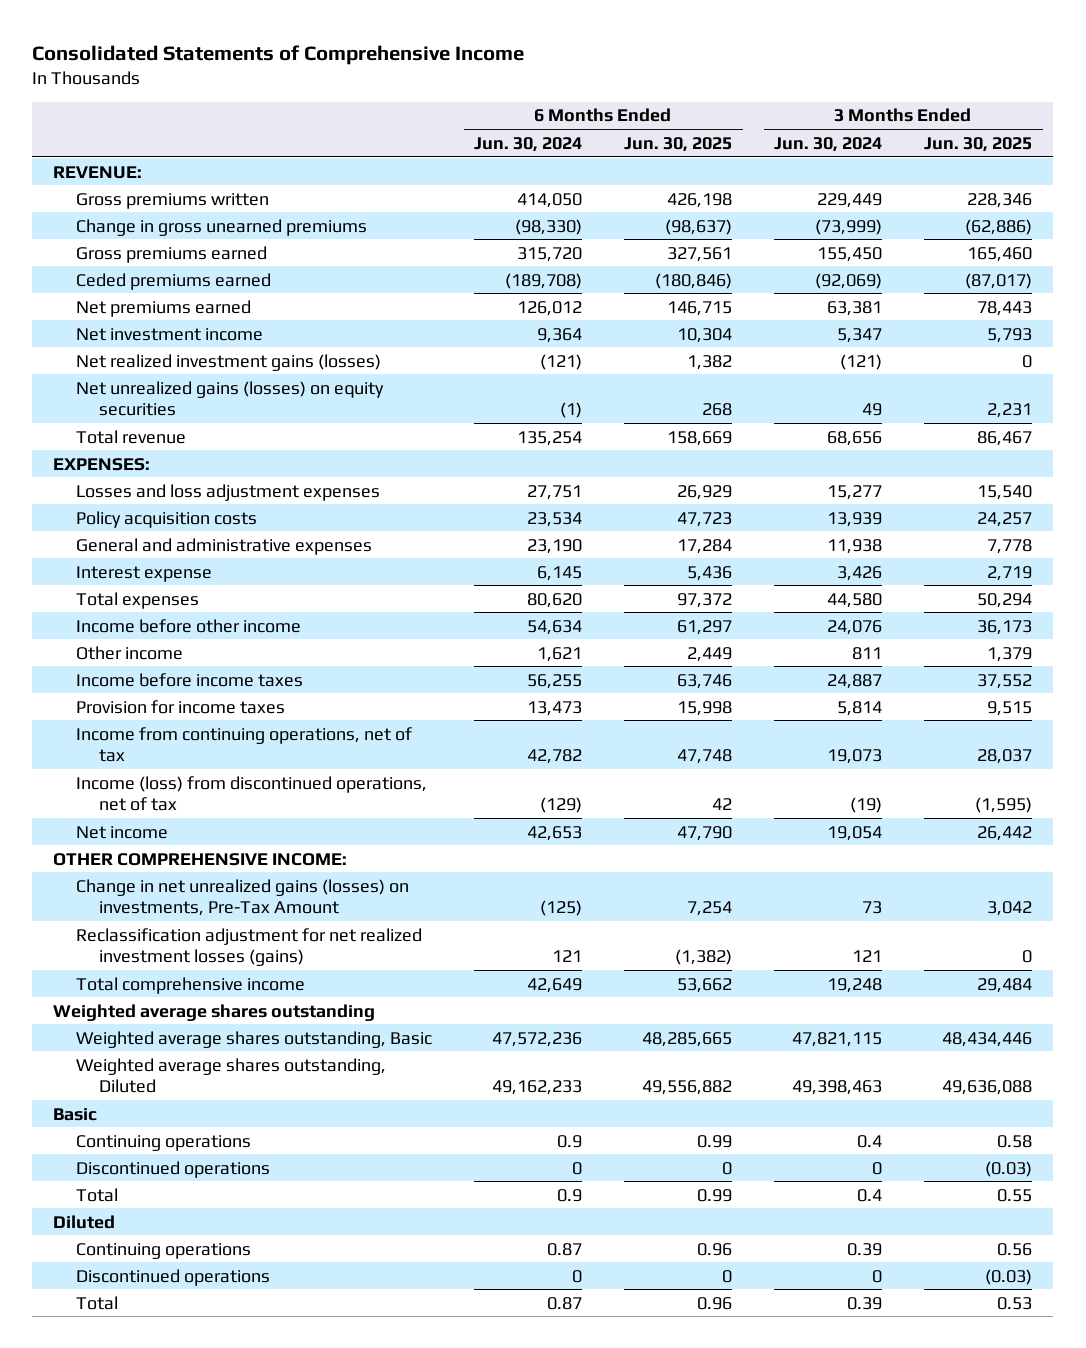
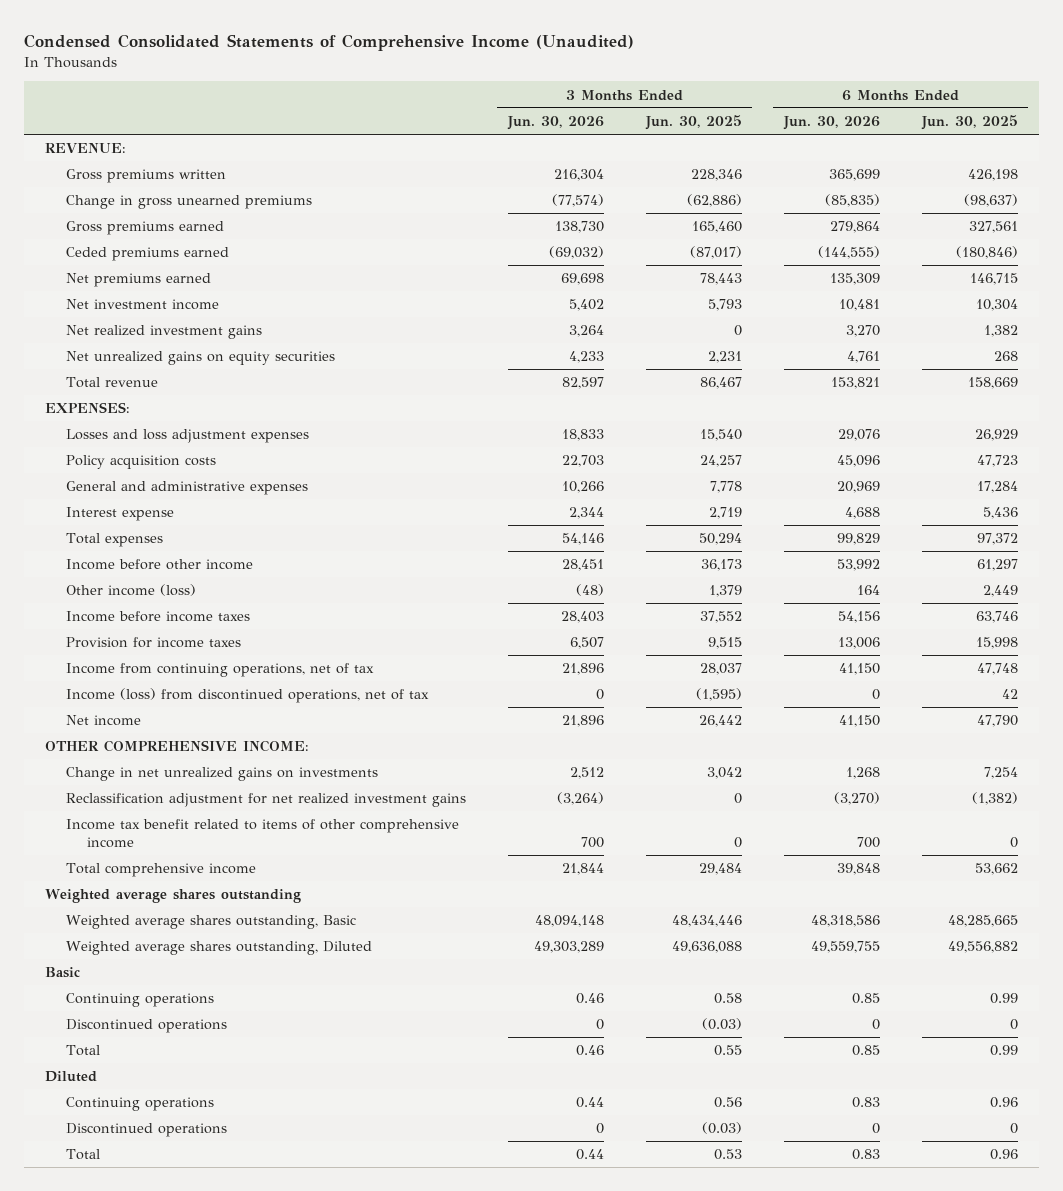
- Consolidated Statements of Comprehensive Income
+ Condensed Consolidated Statements of Comprehensive Income (Unaudited)
- | 6 Months Ended Jun. 30, 2024 | 6 Months Ended Jun. 30, 2025 | 3 Months Ended Jun. 30, 2024 | 3 Months Ended Jun. 30, 2025
+ | 3 Months Ended Jun. 30, 2026 | 3 Months Ended Jun. 30, 2025 | 6 Months Ended Jun. 30, 2026 | 6 Months Ended Jun. 30, 2025
- Net realized investment gains (losses) | (121) | 1,382 | (121) | 0
- Net unrealized gains (losses) on equity securities | (1) | 268 | 49 | 2,231
+ Net realized investment gains | 3,264 | 0 | 3,270 | 1,382
+ Net unrealized gains on equity securities | 4,233 | 2,231 | 4,761 | 268
- Other income | 1,621 | 2,449 | 811 | 1,379
+ Other income (loss) | (48) | 1,379 | 164 | 2,449
- Change in net unrealized gains (losses) on investments, Pre-Tax Amount | (125) | 7,254 | 73 | 3,042
- Reclassification adjustment for net realized investment losses (gains) | 121 | (1,382) | 121 | 0
+ Change in net unrealized gains on investments | 2,512 | 3,042 | 1,268 | 7,254
+ Reclassification adjustment for net realized investment gains | (3,264) | 0 | (3,270) | (1,382)
+ Income tax benefit related to items of other comprehensive income | 700 | 0 | 700 | 0

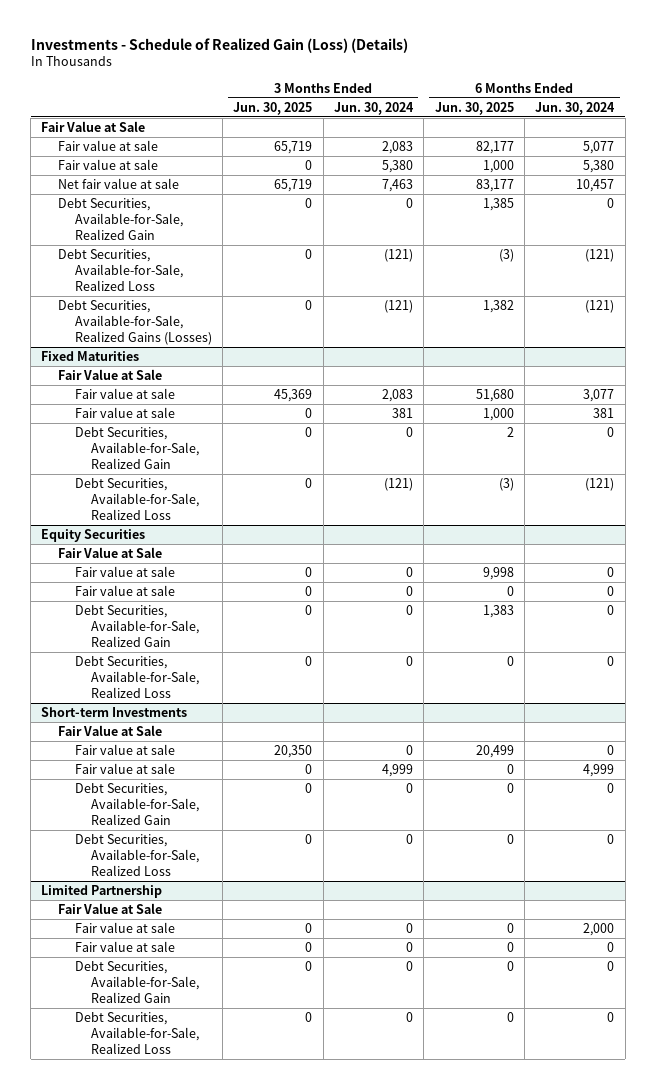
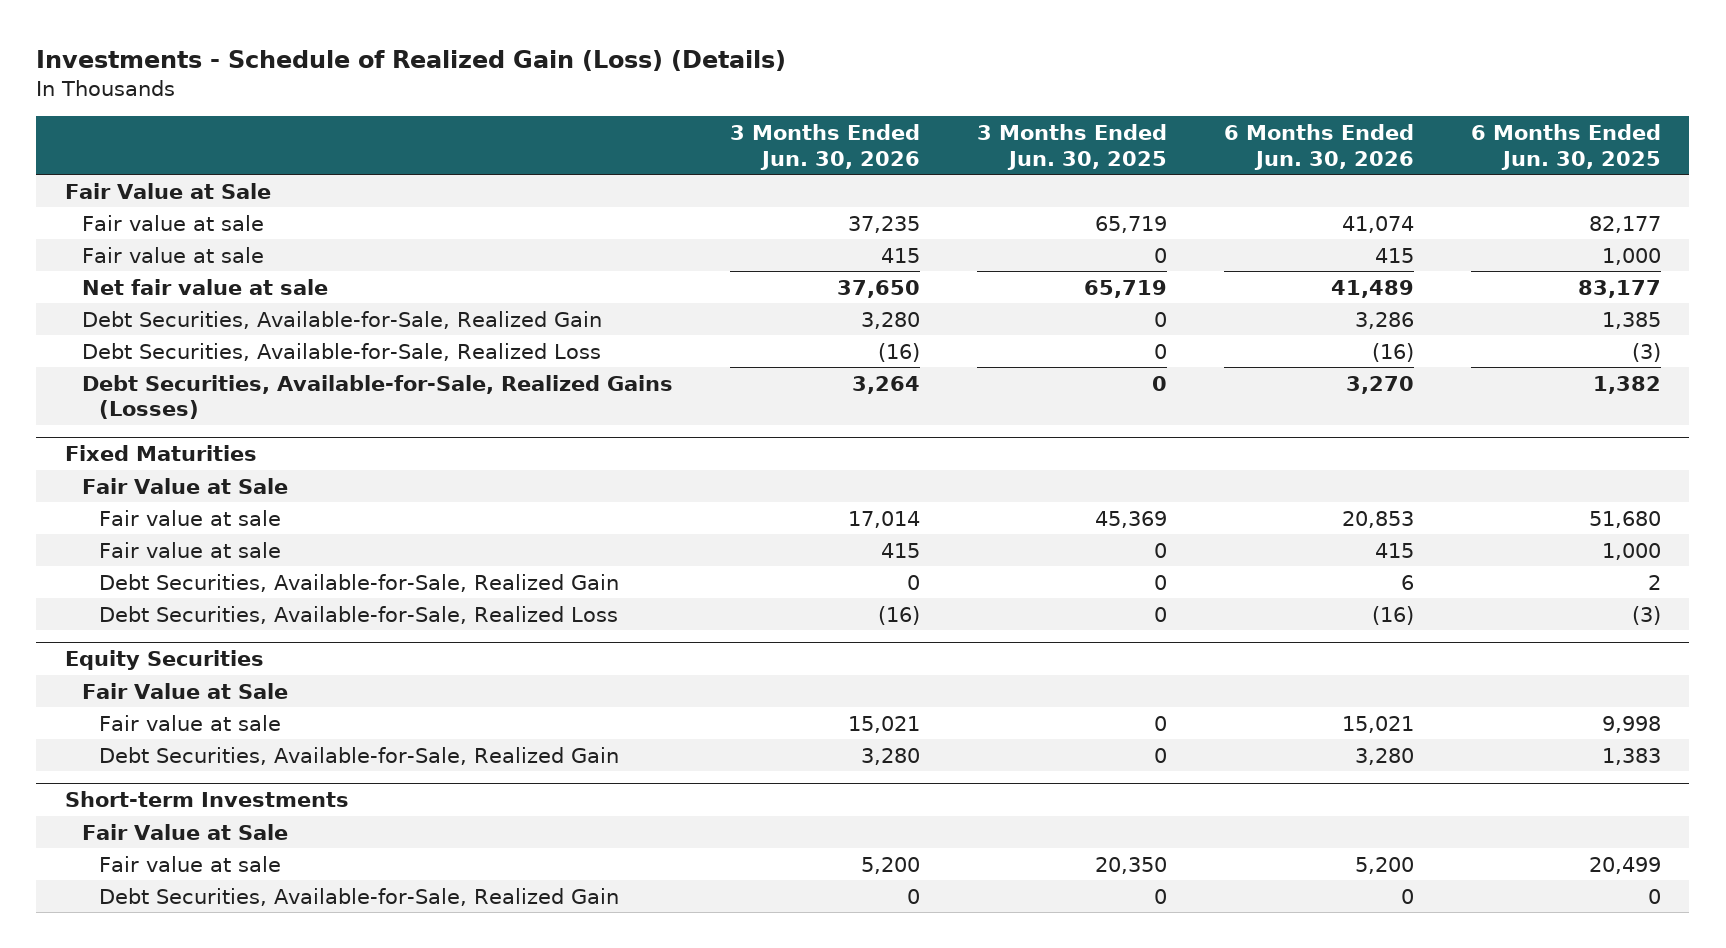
- | 3 Months Ended Jun. 30, 2025 | 3 Months Ended Jun. 30, 2024 | 6 Months Ended Jun. 30, 2025 | 6 Months Ended Jun. 30, 2024
+ | 3 Months Ended Jun. 30, 2026 | 3 Months Ended Jun. 30, 2025 | 6 Months Ended Jun. 30, 2026 | 6 Months Ended Jun. 30, 2025
@ Equity Securities
- Fair value at sale | 0 | 0 | 0 | 0
- Debt Securities, Available-for-Sale, Realized Loss | 0 | 0 | 0 | 0
@ Short-term Investments
- Fair value at sale | 0 | 4,999 | 0 | 4,999
- Debt Securities, Available-for-Sale, Realized Loss | 0 | 0 | 0 | 0
- Limited Partnership
- Fair Value at Sale
- Fair value at sale | 0 | 0 | 0 | 2,000
- Fair value at sale | 0 | 0 | 0 | 0
- Debt Securities, Available-for-Sale, Realized Gain | 0 | 0 | 0 | 0
- Debt Securities, Available-for-Sale, Realized Loss | 0 | 0 | 0 | 0

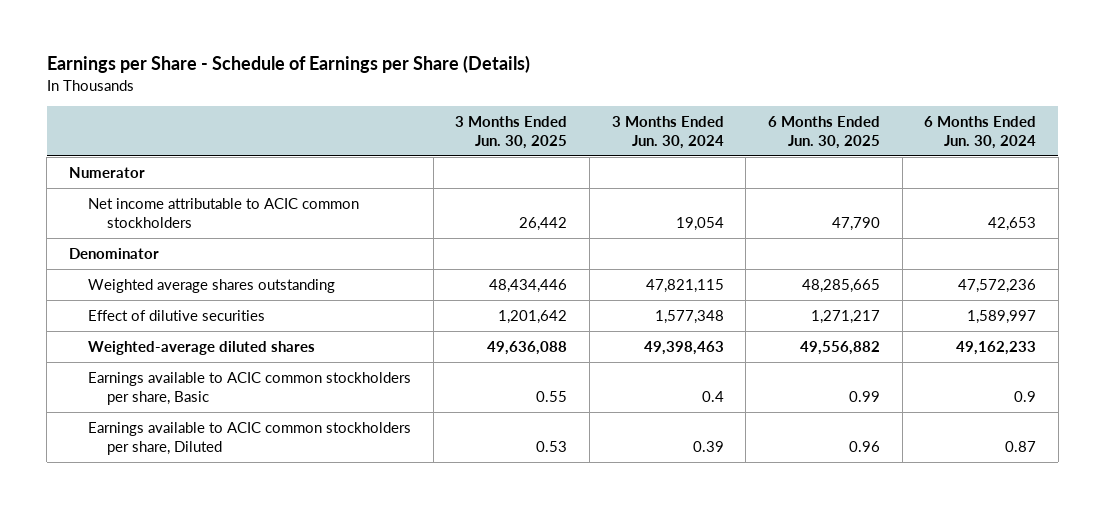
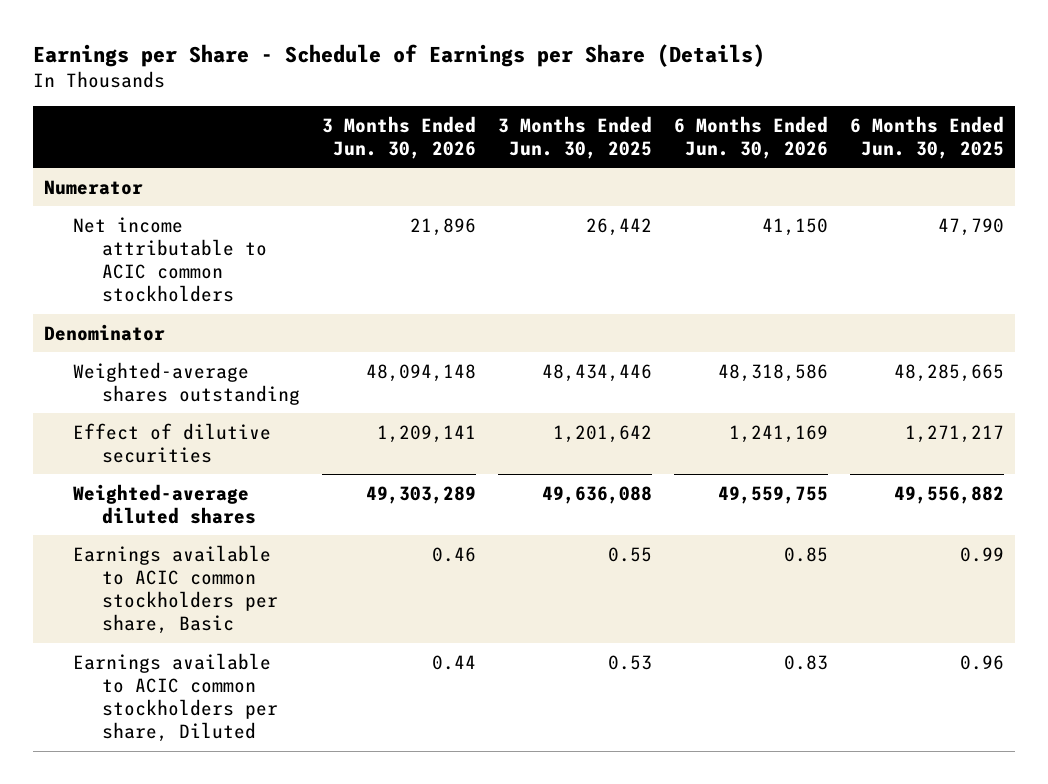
- | 3 Months Ended Jun. 30, 2025 | 3 Months Ended Jun. 30, 2024 | 6 Months Ended Jun. 30, 2025 | 6 Months Ended Jun. 30, 2024
+ | 3 Months Ended Jun. 30, 2026 | 3 Months Ended Jun. 30, 2025 | 6 Months Ended Jun. 30, 2026 | 6 Months Ended Jun. 30, 2025
- Weighted average shares outstanding | 48,434,446 | 47,821,115 | 48,285,665 | 47,572,236
+ Weighted-average shares outstanding | 48,094,148 | 48,434,446 | 48,318,586 | 48,285,665

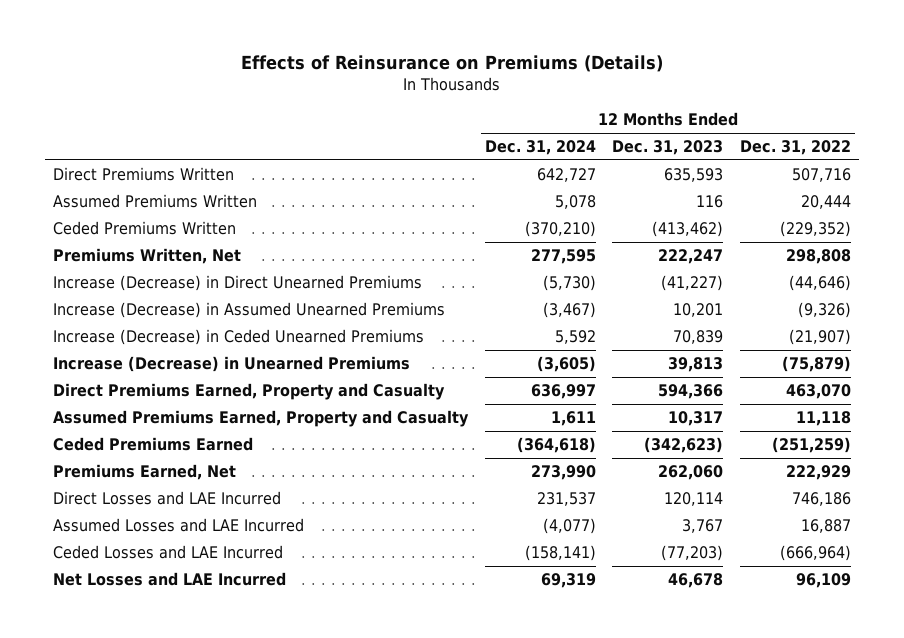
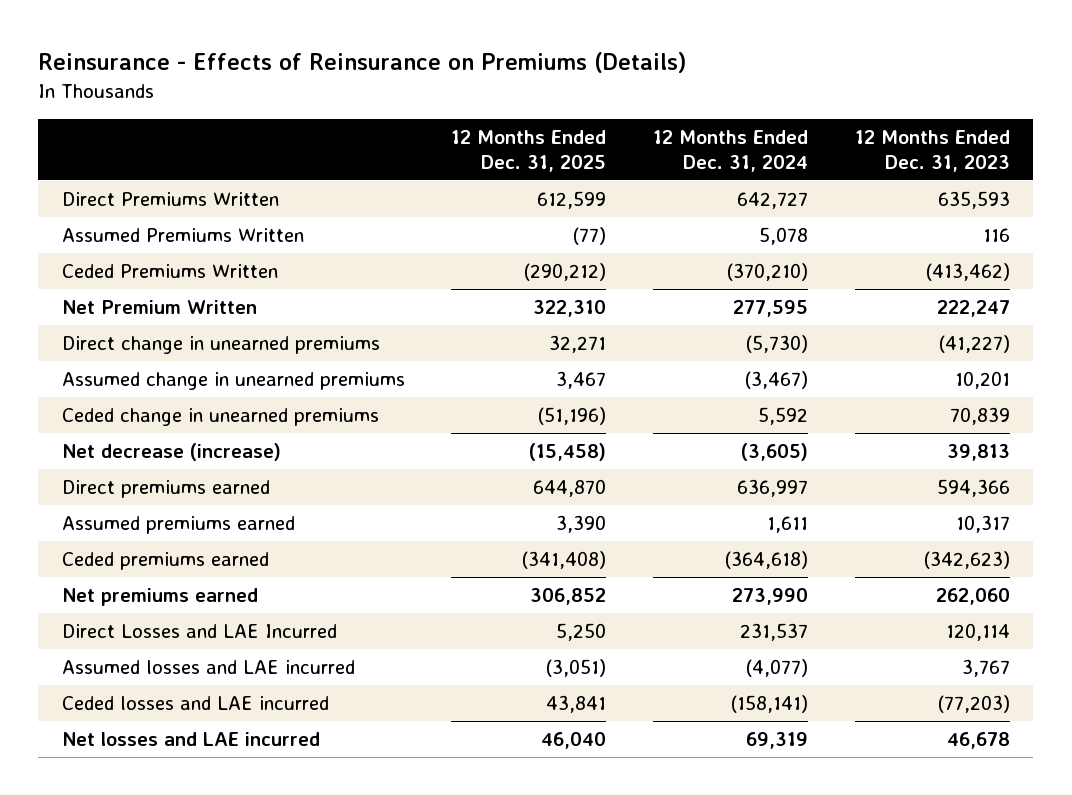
- Effects of Reinsurance on Premiums (Details)
+ Reinsurance - Effects of Reinsurance on Premiums (Details)
- | 12 Months Ended Dec. 31, 2024 | 12 Months Ended Dec. 31, 2023 | 12 Months Ended Dec. 31, 2022
+ | 12 Months Ended Dec. 31, 2025 | 12 Months Ended Dec. 31, 2024 | 12 Months Ended Dec. 31, 2023
- Premiums Written, Net | 277,595 | 222,247 | 298,808
- Increase (Decrease) in Direct Unearned Premiums | (5,730) | (41,227) | (44,646)
- Increase (Decrease) in Assumed Unearned Premiums | (3,467) | 10,201 | (9,326)
- Increase (Decrease) in Ceded Unearned Premiums | 5,592 | 70,839 | (21,907)
- Increase (Decrease) in Unearned Premiums | (3,605) | 39,813 | (75,879)
- Direct Premiums Earned, Property and Casualty | 636,997 | 594,366 | 463,070
- Assumed Premiums Earned, Property and Casualty | 1,611 | 10,317 | 11,118
- Ceded Premiums Earned | (364,618) | (342,623) | (251,259)
- Premiums Earned, Net | 273,990 | 262,060 | 222,929
+ Net Premium Written | 322,310 | 277,595 | 222,247
+ Direct change in unearned premiums | 32,271 | (5,730) | (41,227)
+ Assumed change in unearned premiums | 3,467 | (3,467) | 10,201
+ Ceded change in unearned premiums | (51,196) | 5,592 | 70,839
+ Net decrease (increase) | (15,458) | (3,605) | 39,813
+ Direct premiums earned | 644,870 | 636,997 | 594,366
+ Assumed premiums earned | 3,390 | 1,611 | 10,317
+ Ceded premiums earned | (341,408) | (364,618) | (342,623)
+ Net premiums earned | 306,852 | 273,990 | 262,060
- Assumed Losses and LAE Incurred | (4,077) | 3,767 | 16,887
- Ceded Losses and LAE Incurred | (158,141) | (77,203) | (666,964)
- Net Losses and LAE Incurred | 69,319 | 46,678 | 96,109
+ Assumed losses and LAE incurred | (3,051) | (4,077) | 3,767
+ Ceded losses and LAE incurred | 43,841 | (158,141) | (77,203)
+ Net losses and LAE incurred | 46,040 | 69,319 | 46,678

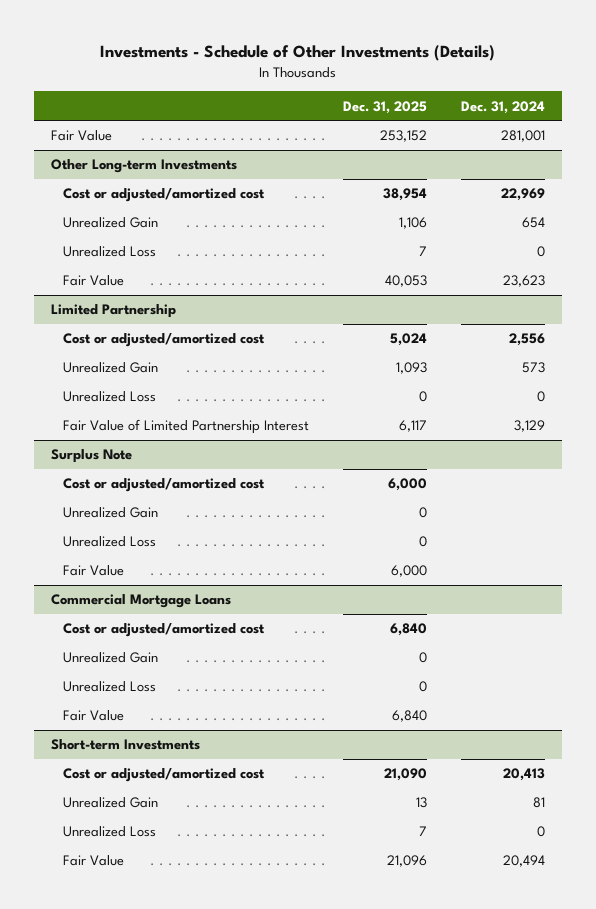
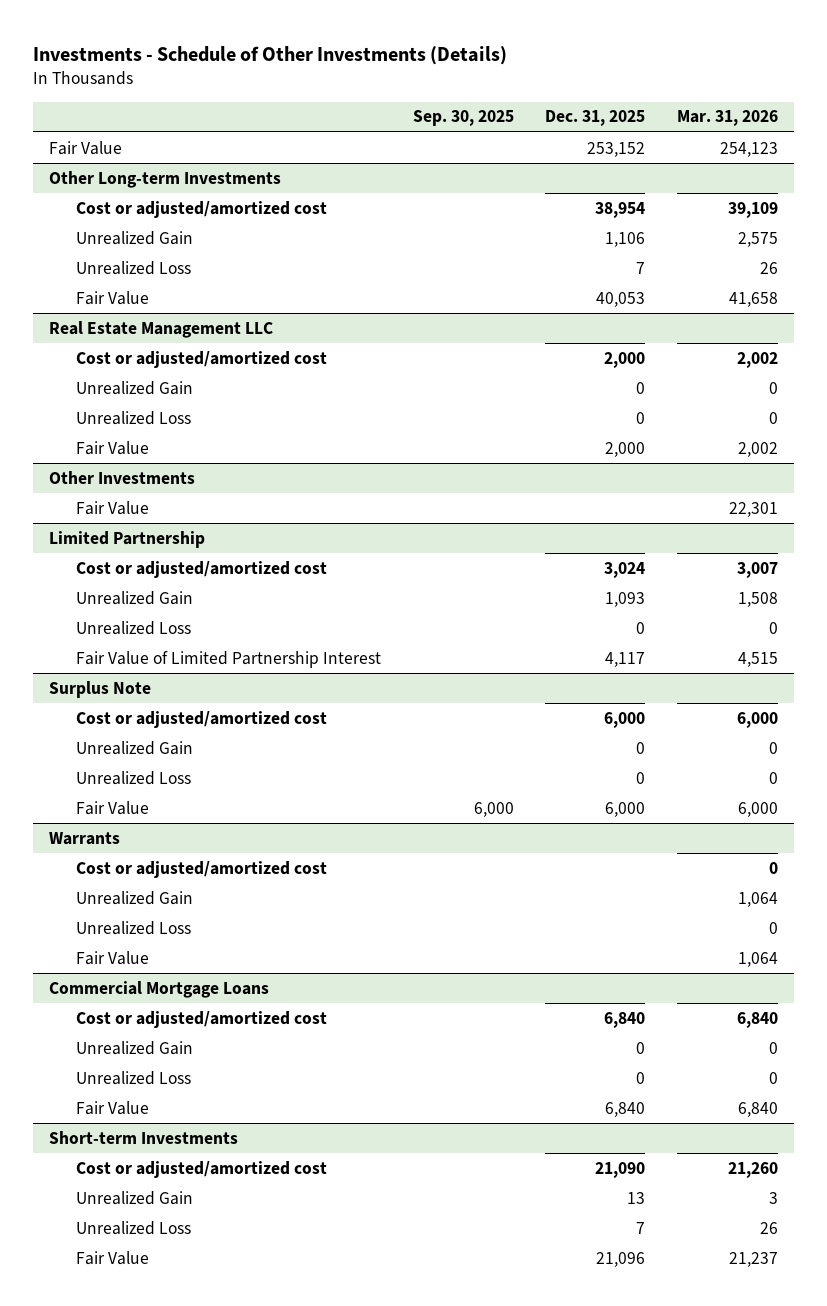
- | Dec. 31, 2025 | Dec. 31, 2024
+ | Sep. 30, 2025 | Dec. 31, 2025 | Mar. 31, 2026
+ Real Estate Management LLC
+ Cost or adjusted/amortized cost | | 2,000 | 2,002
+ Unrealized Gain | | 0 | 0
+ Unrealized Loss | | 0 | 0
+ Fair Value | | 2,000 | 2,002
+ Other Investments
+ Fair Value | | | 22,301
@ Limited Partnership
- Cost or adjusted/amortized cost | 5,024 | 2,556
+ Cost or adjusted/amortized cost | | 3,024 | 3,007
- Fair Value of Limited Partnership Interest | 6,117 | 3,129
+ Fair Value of Limited Partnership Interest | | 4,117 | 4,515
+ Warrants
+ Cost or adjusted/amortized cost | | | 0
+ Unrealized Gain | | | 1,064
+ Unrealized Loss | | | 0
+ Fair Value | | | 1,064

